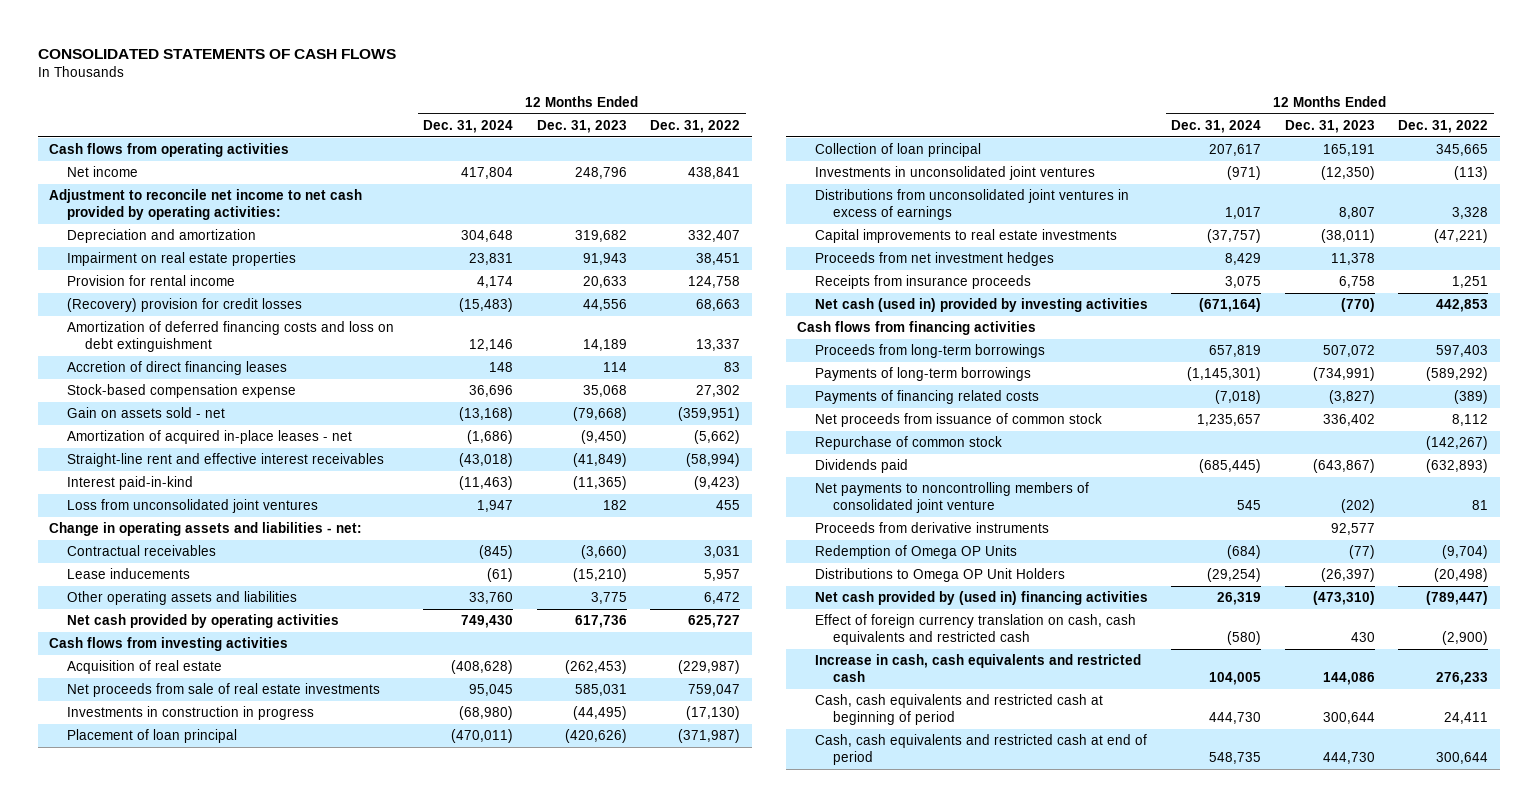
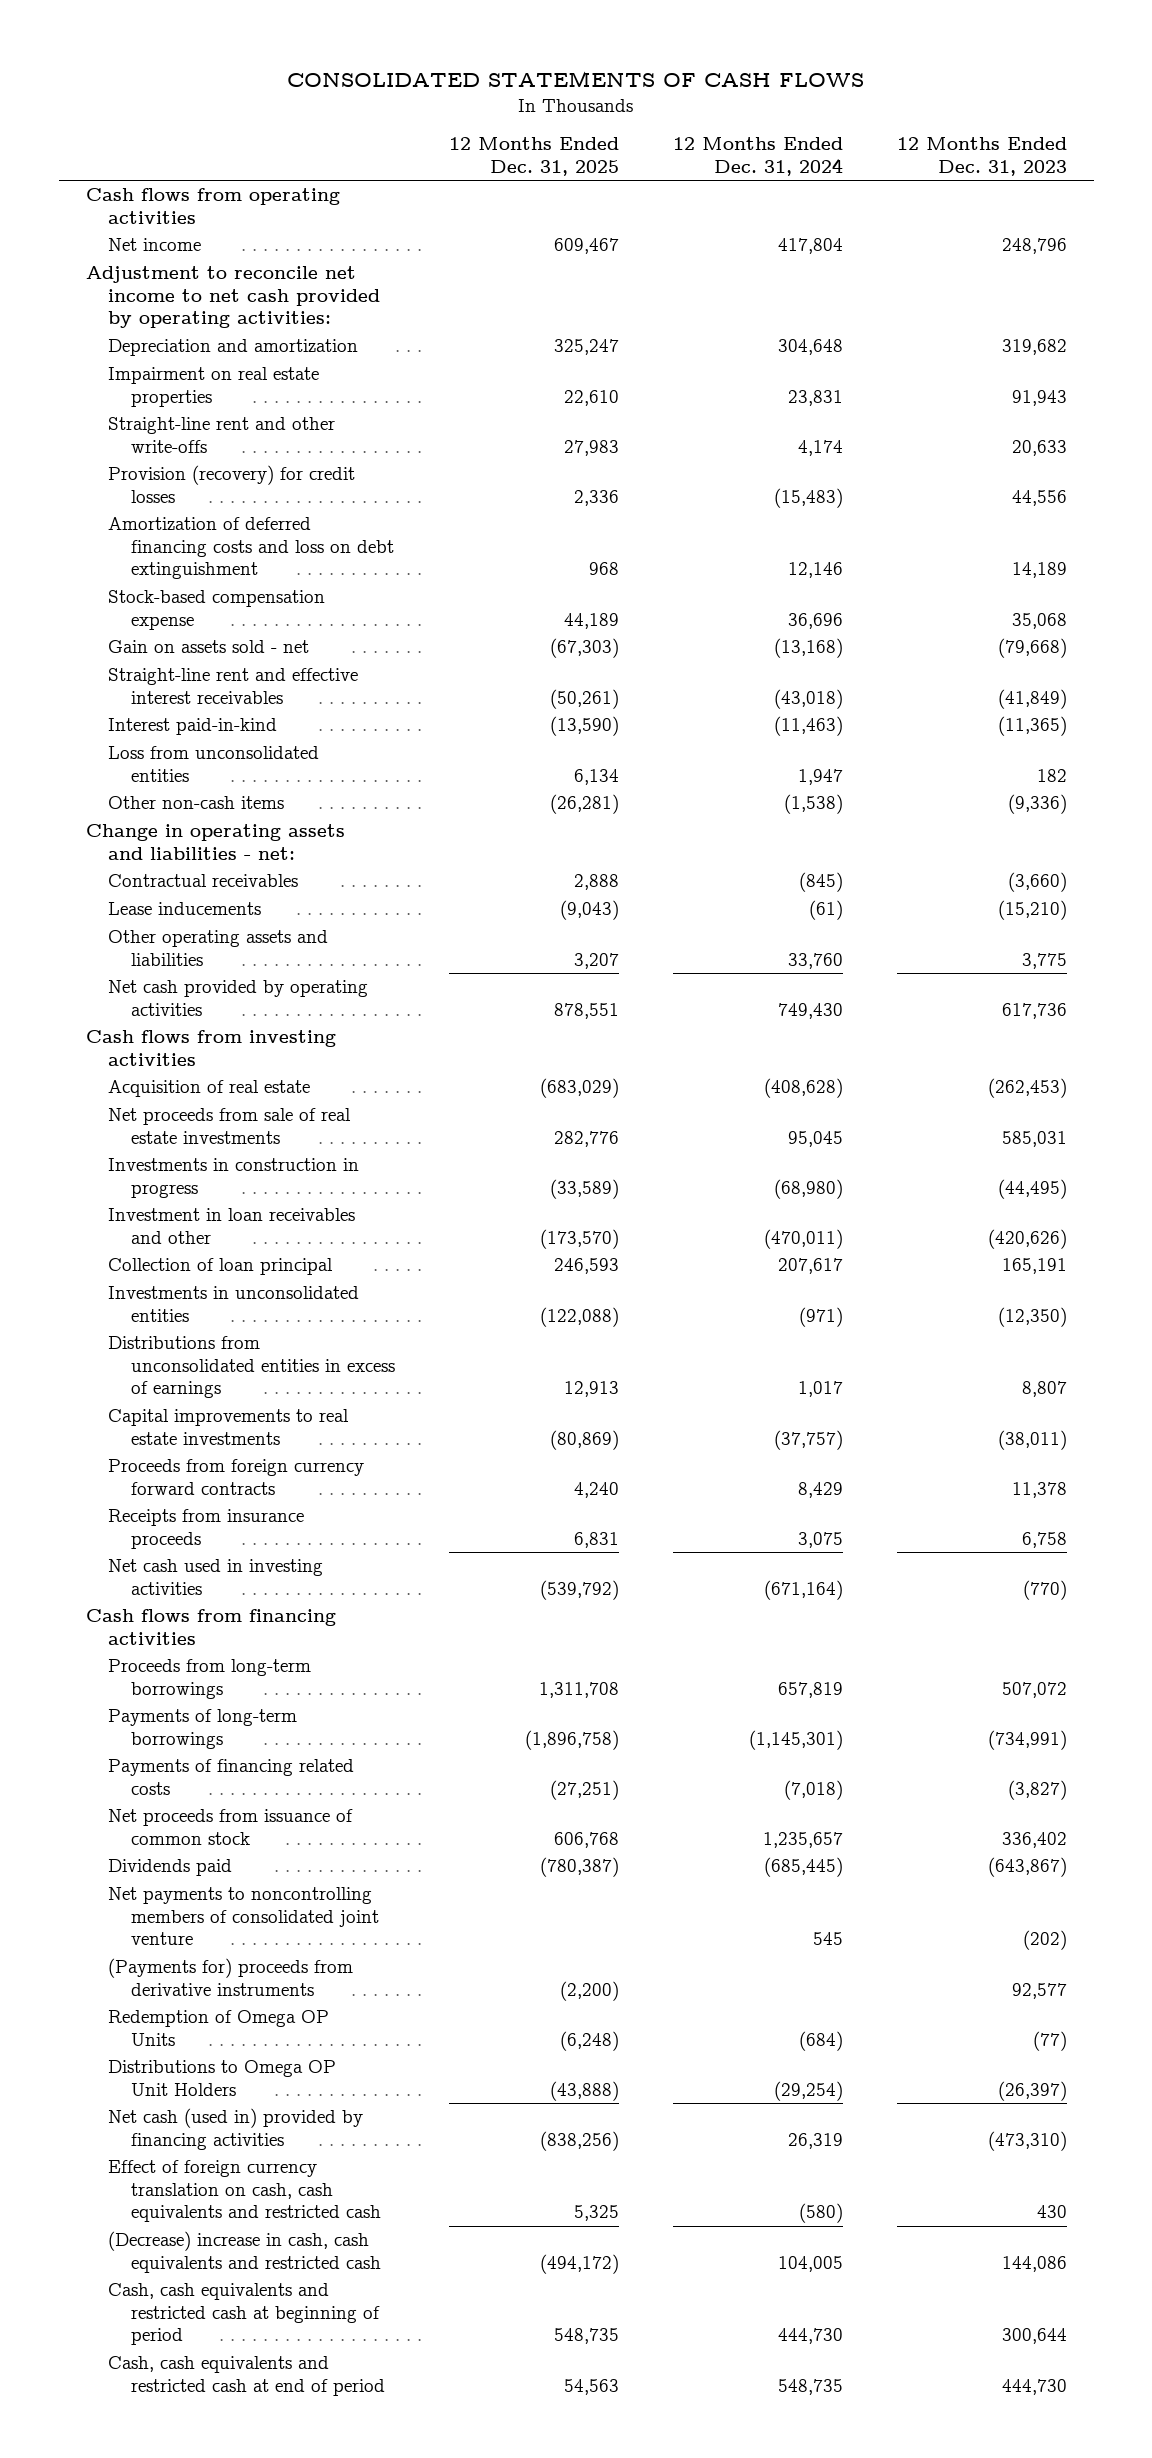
- | 12 Months Ended Dec. 31, 2024 | 12 Months Ended Dec. 31, 2023 | 12 Months Ended Dec. 31, 2022
+ | 12 Months Ended Dec. 31, 2025 | 12 Months Ended Dec. 31, 2024 | 12 Months Ended Dec. 31, 2023
- Provision for rental income | 4,174 | 20,633 | 124,758
- (Recovery) provision for credit losses | (15,483) | 44,556 | 68,663
+ Straight-line rent and other write-offs | 27,983 | 4,174 | 20,633
+ Provision (recovery) for credit losses | 2,336 | (15,483) | 44,556
- Accretion of direct financing leases | 148 | 114 | 83
- Amortization of acquired in-place leases - net | (1,686) | (9,450) | (5,662)
- Loss from unconsolidated joint ventures | 1,947 | 182 | 455
+ Loss from unconsolidated entities | 6,134 | 1,947 | 182
+ Other non-cash items | (26,281) | (1,538) | (9,336)
- Placement of loan principal | (470,011) | (420,626) | (371,987)
+ Investment in loan receivables and other | (173,570) | (470,011) | (420,626)
- Investments in unconsolidated joint ventures | (971) | (12,350) | (113)
- Distributions from unconsolidated joint ventures in excess of earnings | 1,017 | 8,807 | 3,328
+ Investments in unconsolidated entities | (122,088) | (971) | (12,350)
+ Distributions from unconsolidated entities in excess of earnings | 12,913 | 1,017 | 8,807
- Proceeds from net investment hedges | 8,429 | 11,378 |
+ Proceeds from foreign currency forward contracts | 4,240 | 8,429 | 11,378
- Net cash (used in) provided by investing activities | (671,164) | (770) | 442,853
+ Net cash used in investing activities | (539,792) | (671,164) | (770)
- Repurchase of common stock | | | (142,267)
- Proceeds from derivative instruments | | 92,577 |
+ (Payments for) proceeds from derivative instruments | (2,200) | | 92,577
- Net cash provided by (used in) financing activities | 26,319 | (473,310) | (789,447)
+ Net cash (used in) provided by financing activities | (838,256) | 26,319 | (473,310)
- Increase in cash, cash equivalents and restricted cash | 104,005 | 144,086 | 276,233
+ (Decrease) increase in cash, cash equivalents and restricted cash | (494,172) | 104,005 | 144,086

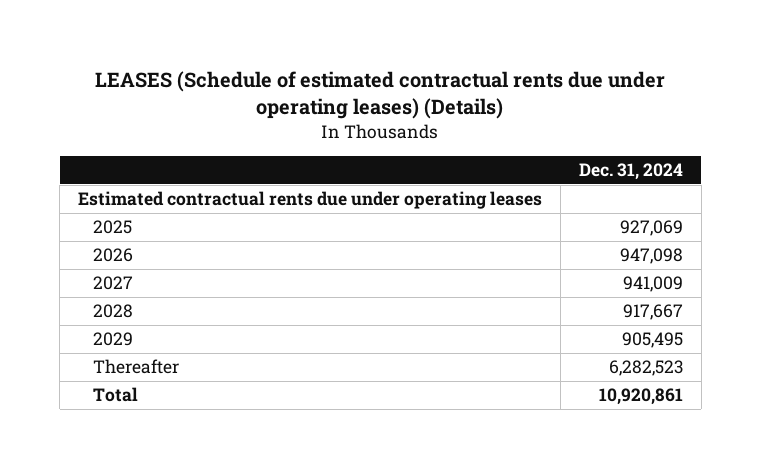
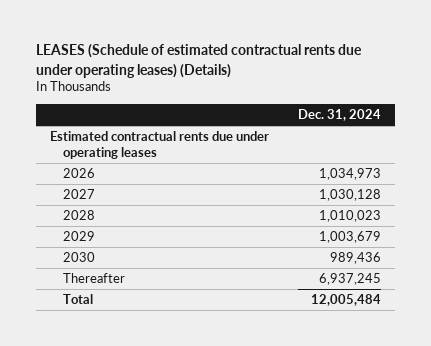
- 2025 | 927,069
- 2026 | 947,098
- 2027 | 941,009
- 2028 | 917,667
- 2029 | 905,495
- Thereafter | 6,282,523
- Total | 10,920,861
+ 2026 | 1,034,973
+ 2027 | 1,030,128
+ 2028 | 1,010,023
+ 2029 | 1,003,679
+ 2030 | 989,436
+ Thereafter | 6,937,245
+ Total | 12,005,484

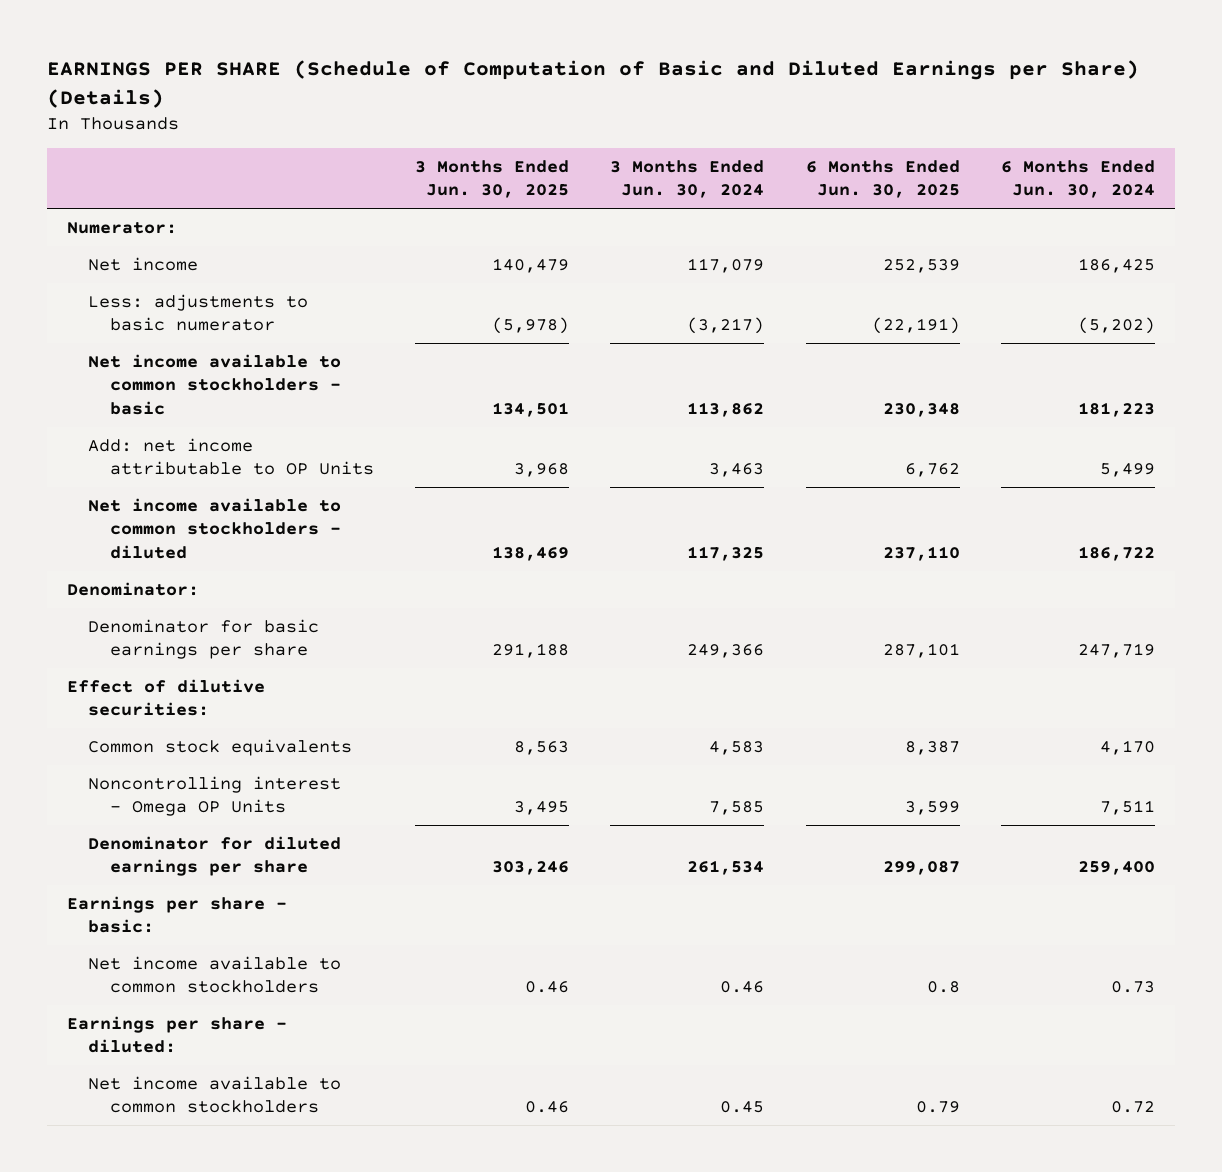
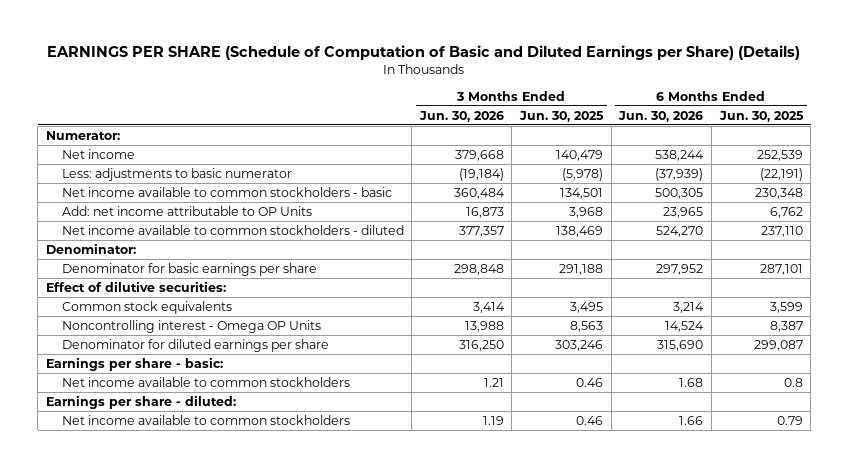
- | 3 Months Ended Jun. 30, 2025 | 3 Months Ended Jun. 30, 2024 | 6 Months Ended Jun. 30, 2025 | 6 Months Ended Jun. 30, 2024
+ | 3 Months Ended Jun. 30, 2026 | 3 Months Ended Jun. 30, 2025 | 6 Months Ended Jun. 30, 2026 | 6 Months Ended Jun. 30, 2025
- Common stock equivalents | 8,563 | 4,583 | 8,387 | 4,170
- Noncontrolling interest - Omega OP Units | 3,495 | 7,585 | 3,599 | 7,511
+ Common stock equivalents | 3,414 | 3,495 | 3,214 | 3,599
+ Noncontrolling interest - Omega OP Units | 13,988 | 8,563 | 14,524 | 8,387

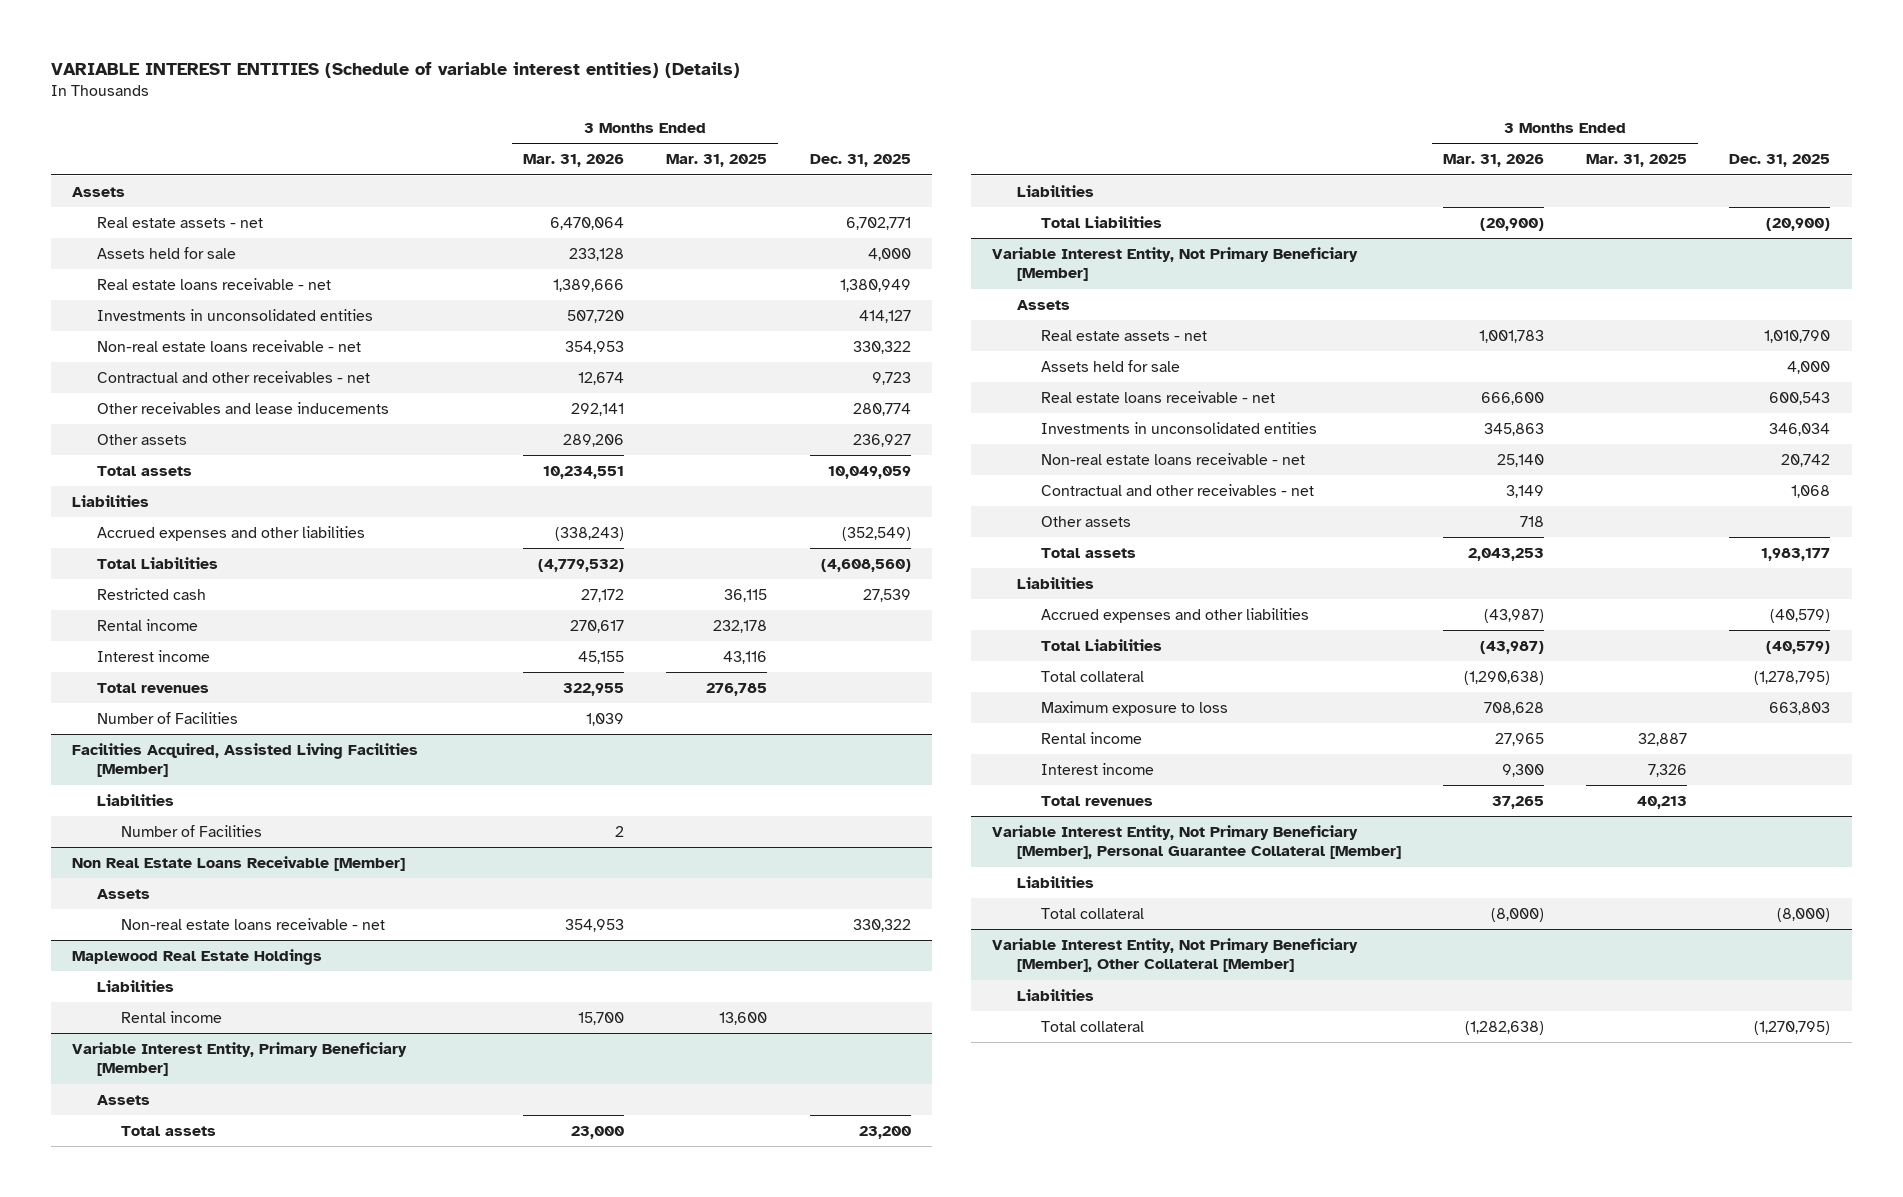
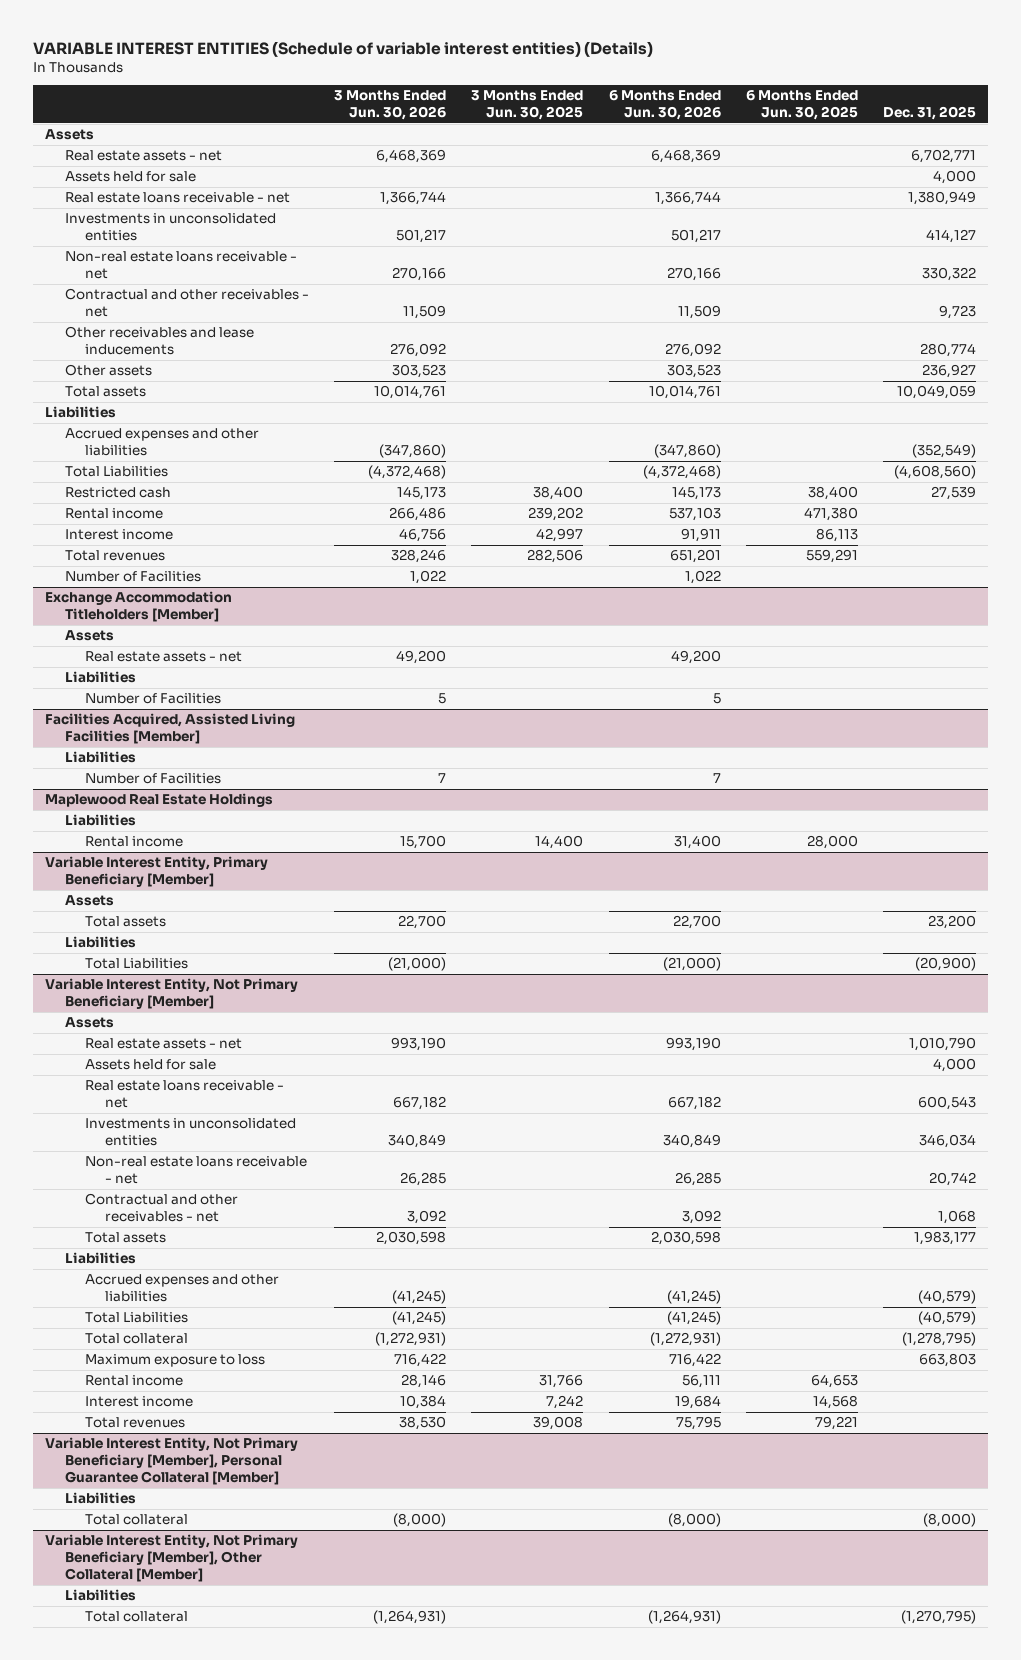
- | 3 Months Ended Mar. 31, 2026 | 3 Months Ended Mar. 31, 2025 | Dec. 31, 2025
+ | 3 Months Ended Jun. 30, 2026 | 3 Months Ended Jun. 30, 2025 | 6 Months Ended Jun. 30, 2026 | 6 Months Ended Jun. 30, 2025 | Dec. 31, 2025
+ Exchange Accommodation Titleholders [Member]
+ Assets
+ Real estate assets - net | 49,200 | | 49,200 | |
+ Liabilities
+ Number of Facilities | 5 | | 5 | |
- Non Real Estate Loans Receivable [Member]
- Assets
- Non-real estate loans receivable - net | 354,953 | | 330,322
@ Variable Interest Entity, Not Primary Beneficiary [Member]
- Other assets | 718 | |

